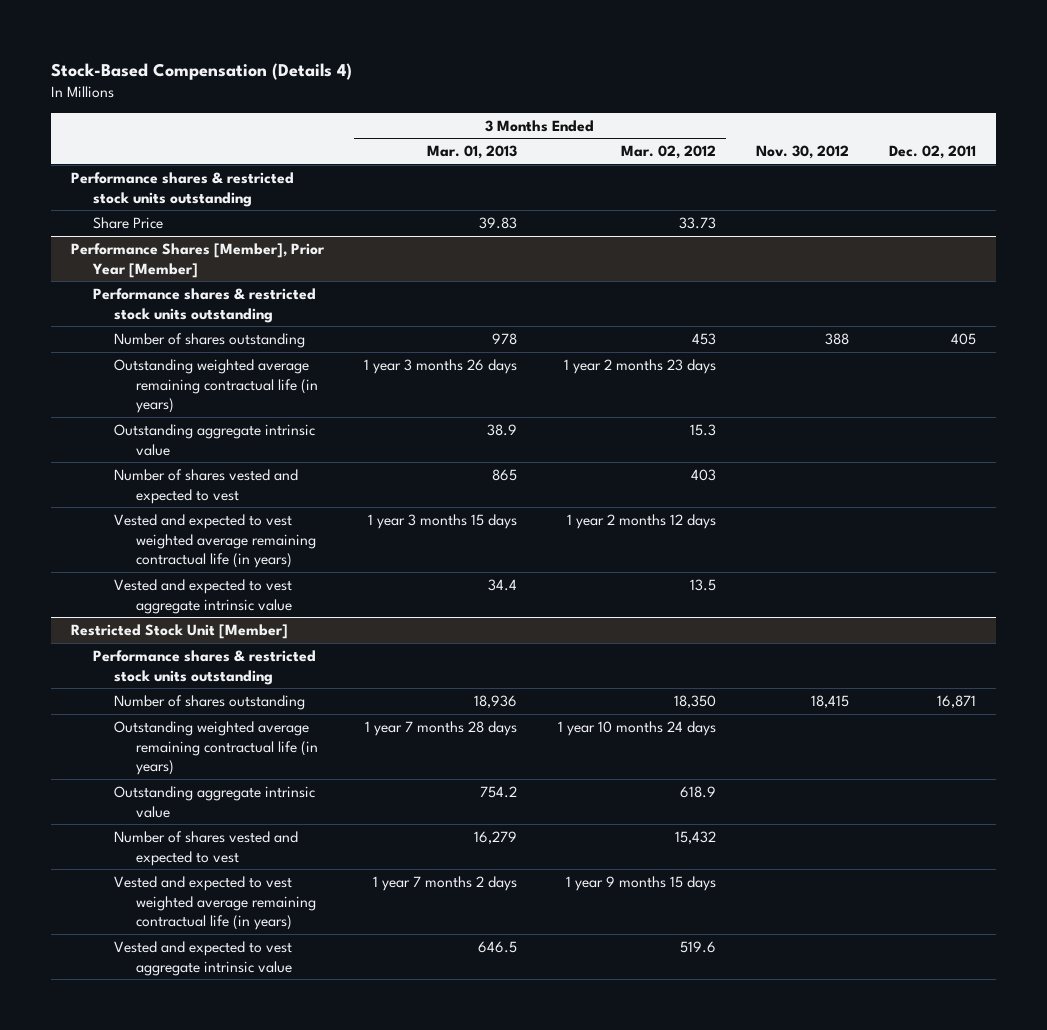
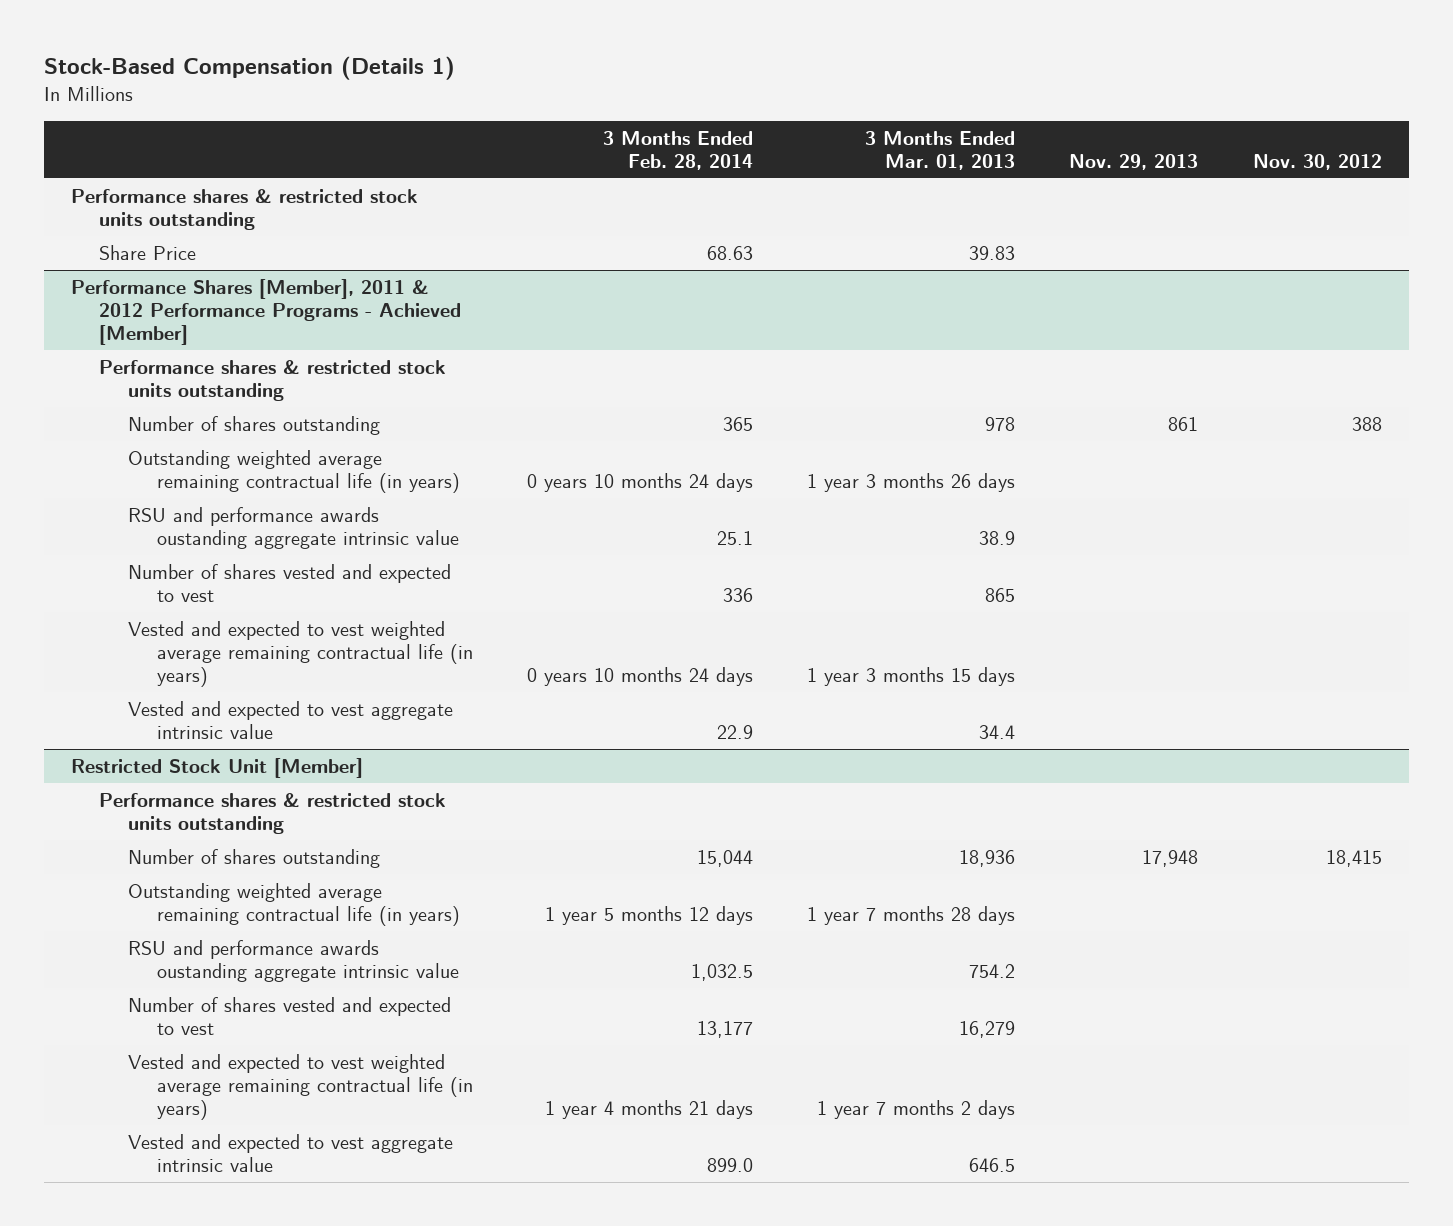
- Stock-Based Compensation (Details 4)
+ Stock-Based Compensation (Details 1)
- | 3 Months Ended Mar. 01, 2013 | 3 Months Ended Mar. 02, 2012 | Nov. 30, 2012 | Dec. 02, 2011
+ | 3 Months Ended Feb. 28, 2014 | 3 Months Ended Mar. 01, 2013 | Nov. 29, 2013 | Nov. 30, 2012
- Performance Shares [Member], Prior Year [Member]
+ Performance Shares [Member], 2011 & 2012 Performance Programs - Achieved [Member]
- Outstanding aggregate intrinsic value | 38.9 | 15.3 | |
+ RSU and performance awards oustanding aggregate intrinsic value | 25.1 | 38.9 | |
@ Restricted Stock Unit [Member]
- Outstanding aggregate intrinsic value | 754.2 | 618.9 | |
+ RSU and performance awards oustanding aggregate intrinsic value | 1,032.5 | 754.2 | |

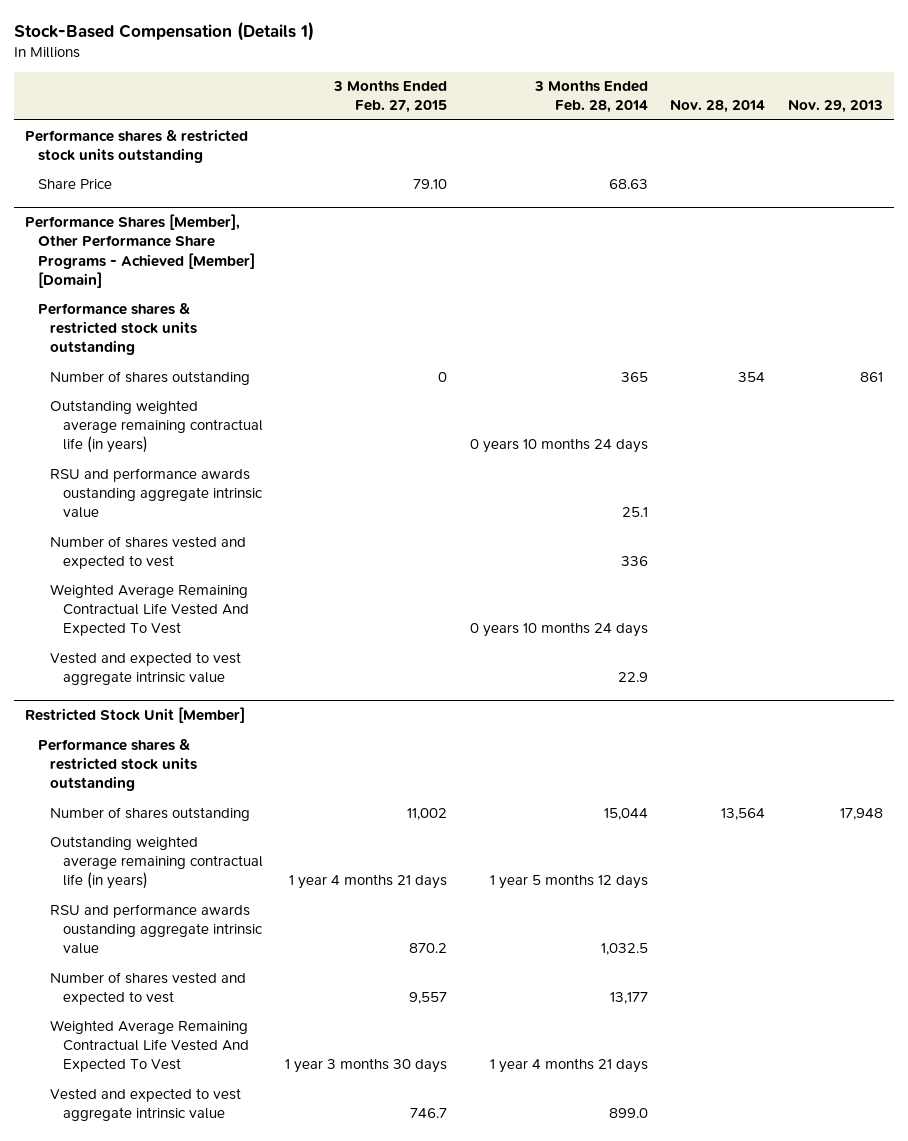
- | 3 Months Ended Feb. 28, 2014 | 3 Months Ended Mar. 01, 2013 | Nov. 29, 2013 | Nov. 30, 2012
+ | 3 Months Ended Feb. 27, 2015 | 3 Months Ended Feb. 28, 2014 | Nov. 28, 2014 | Nov. 29, 2013
- Performance Shares [Member], 2011 & 2012 Performance Programs - Achieved [Member]
+ Performance Shares [Member], Other Performance Share Programs - Achieved [Member] [Domain]
- Vested and expected to vest weighted average remaining contractual life (in years) | 0 years 10 months 24 days | 1 year 3 months 15 days | |
+ Weighted Average Remaining Contractual Life Vested And Expected To Vest | | 0 years 10 months 24 days | |
@ Restricted Stock Unit [Member]
- Vested and expected to vest weighted average remaining contractual life (in years) | 1 year 4 months 21 days | 1 year 7 months 2 days | |
+ Weighted Average Remaining Contractual Life Vested And Expected To Vest | 1 year 3 months 30 days | 1 year 4 months 21 days | |

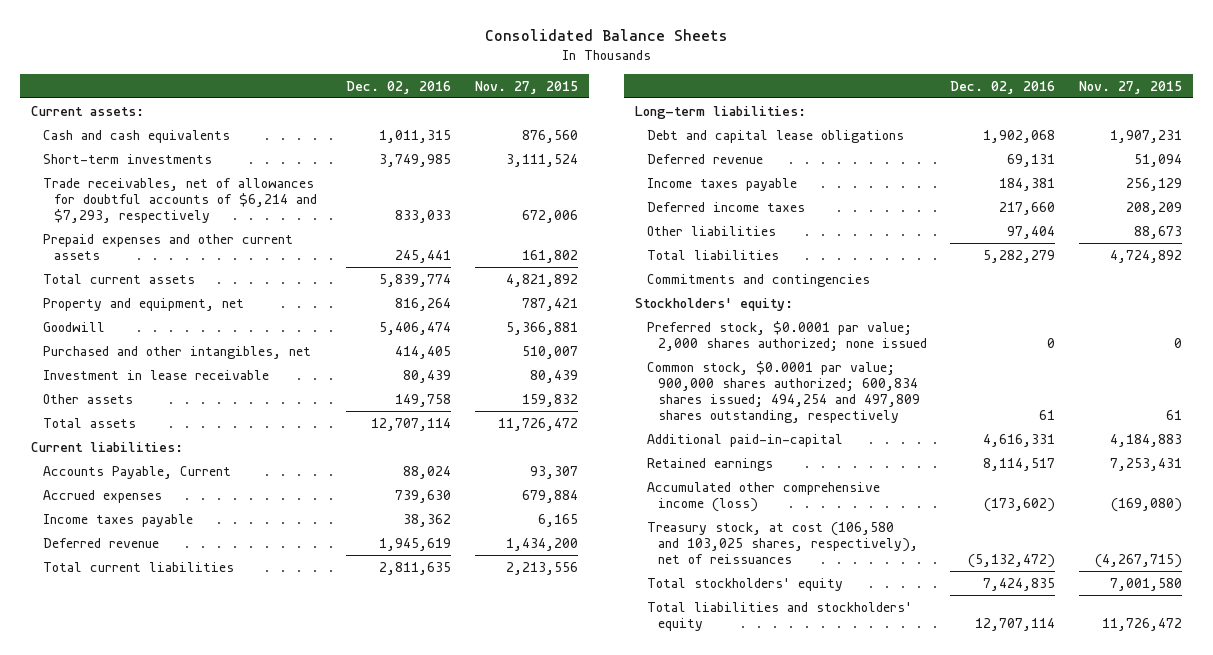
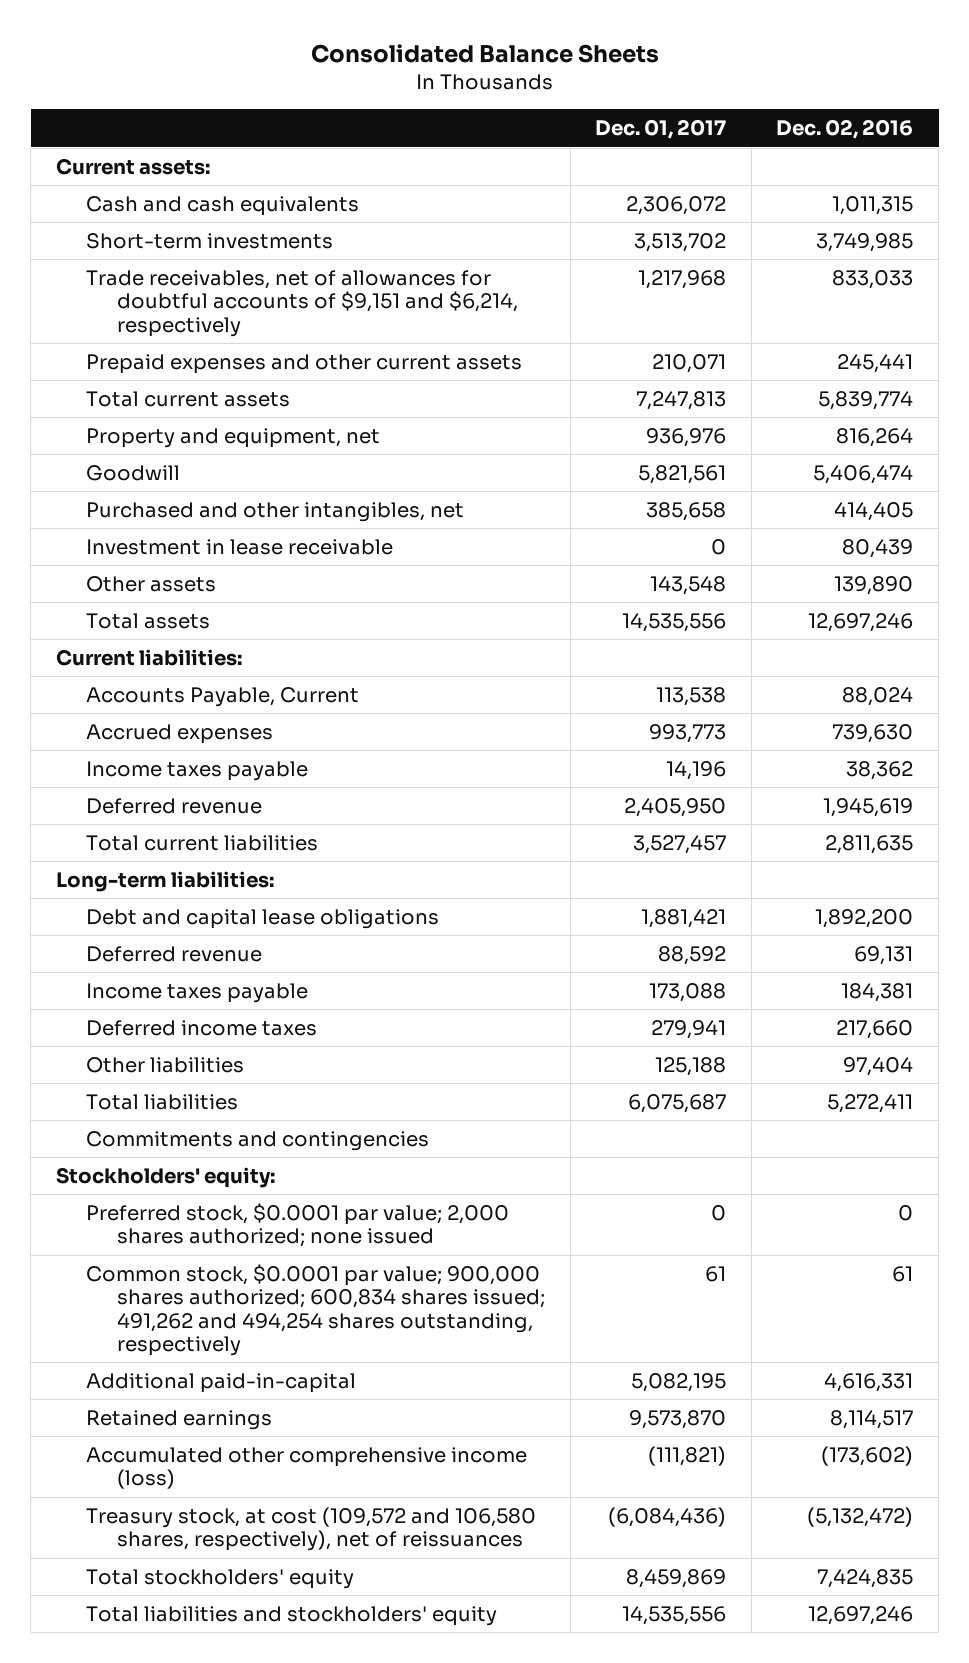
- | Dec. 02, 2016 | Nov. 27, 2015
+ | Dec. 01, 2017 | Dec. 02, 2016
- Trade receivables, net of allowances for doubtful accounts of $6,214 and $7,293, respectively | 833,033 | 672,006
+ Trade receivables, net of allowances for doubtful accounts of $9,151 and $6,214, respectively | 1,217,968 | 833,033
- Other assets | 149,758 | 159,832
- Total assets | 12,707,114 | 11,726,472
+ Other assets | 143,548 | 139,890
+ Total assets | 14,535,556 | 12,697,246
- Debt and capital lease obligations | 1,902,068 | 1,907,231
+ Debt and capital lease obligations | 1,881,421 | 1,892,200
- Total liabilities | 5,282,279 | 4,724,892
+ Total liabilities | 6,075,687 | 5,272,411
- Common stock, $0.0001 par value; 900,000 shares authorized; 600,834 shares issued; 494,254 and 497,809 shares outstanding, respectively | 61 | 61
+ Common stock, $0.0001 par value; 900,000 shares authorized; 600,834 shares issued; 491,262 and 494,254 shares outstanding, respectively | 61 | 61
- Treasury stock, at cost (106,580 and 103,025 shares, respectively), net of reissuances | (5,132,472) | (4,267,715)
+ Treasury stock, at cost (109,572 and 106,580 shares, respectively), net of reissuances | (6,084,436) | (5,132,472)
- Total liabilities and stockholders' equity | 12,707,114 | 11,726,472
+ Total liabilities and stockholders' equity | 14,535,556 | 12,697,246

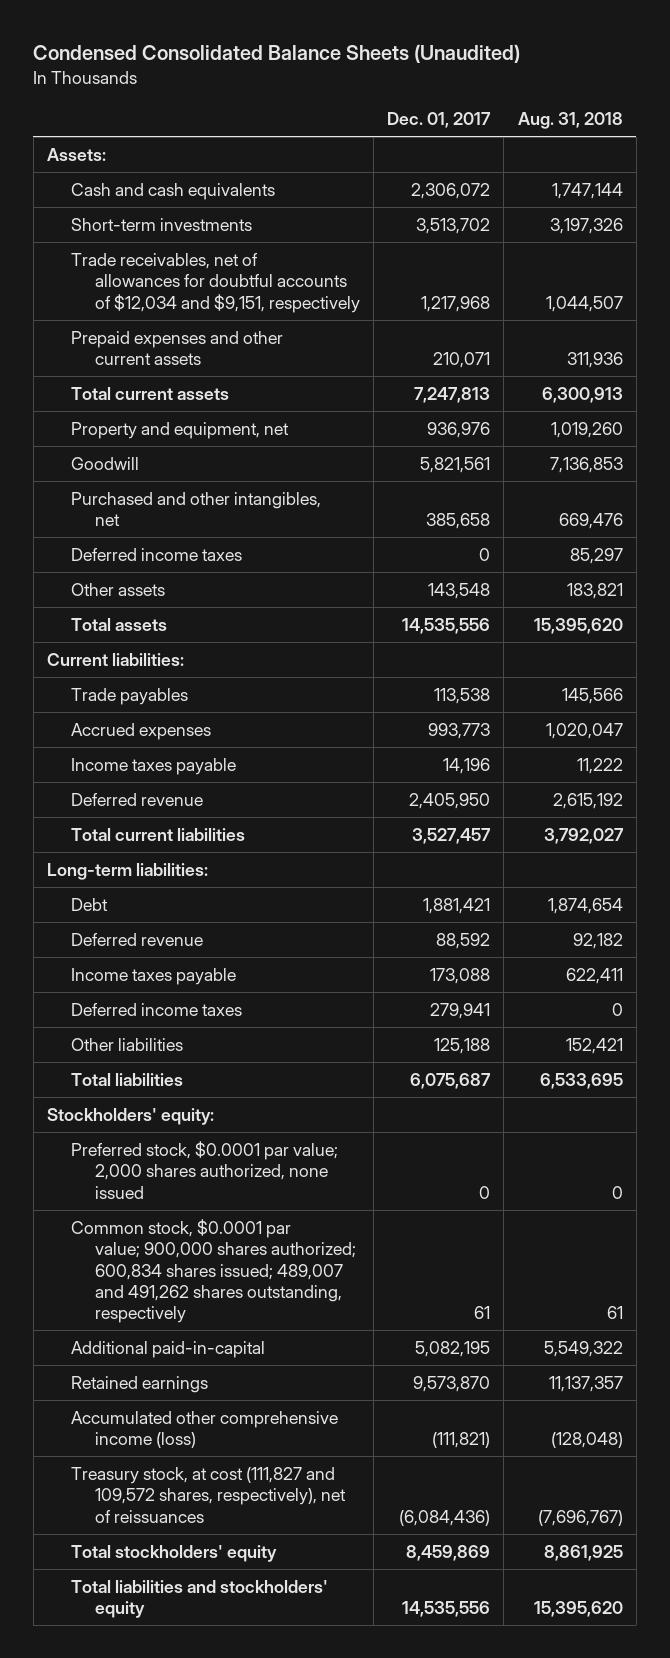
- Consolidated Balance Sheets
+ Condensed Consolidated Balance Sheets (Unaudited)
- | Dec. 01, 2017 | Dec. 02, 2016
+ | Dec. 01, 2017 | Aug. 31, 2018
- Current assets:
+ Assets:
- Trade receivables, net of allowances for doubtful accounts of $9,151 and $6,214, respectively | 1,217,968 | 833,033
+ Trade receivables, net of allowances for doubtful accounts of $12,034 and $9,151, respectively | 1,217,968 | 1,044,507
- Investment in lease receivable | 0 | 80,439
+ Deferred income taxes | 0 | 85,297
- Accounts Payable, Current | 113,538 | 88,024
+ Trade payables | 113,538 | 145,566
- Debt and capital lease obligations | 1,881,421 | 1,892,200
+ Debt | 1,881,421 | 1,874,654
- Commitments and contingencies
- Preferred stock, $0.0001 par value; 2,000 shares authorized; none issued | 0 | 0
- Common stock, $0.0001 par value; 900,000 shares authorized; 600,834 shares issued; 491,262 and 494,254 shares outstanding, respectively | 61 | 61
+ Preferred stock, $0.0001 par value; 2,000 shares authorized, none issued | 0 | 0
+ Common stock, $0.0001 par value; 900,000 shares authorized; 600,834 shares issued; 489,007 and 491,262 shares outstanding, respectively | 61 | 61
- Treasury stock, at cost (109,572 and 106,580 shares, respectively), net of reissuances | (6,084,436) | (5,132,472)
+ Treasury stock, at cost (111,827 and 109,572 shares, respectively), net of reissuances | (6,084,436) | (7,696,767)

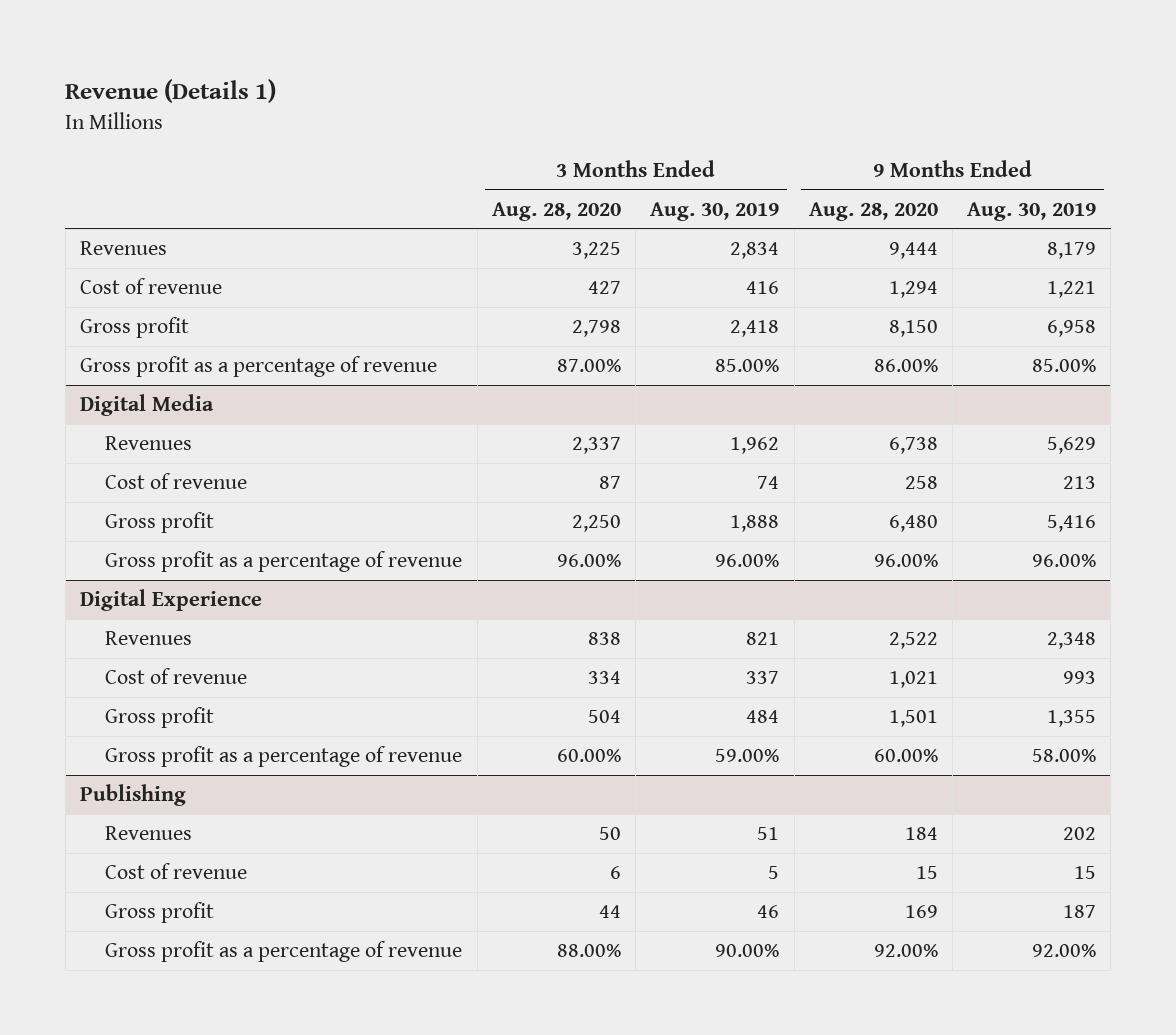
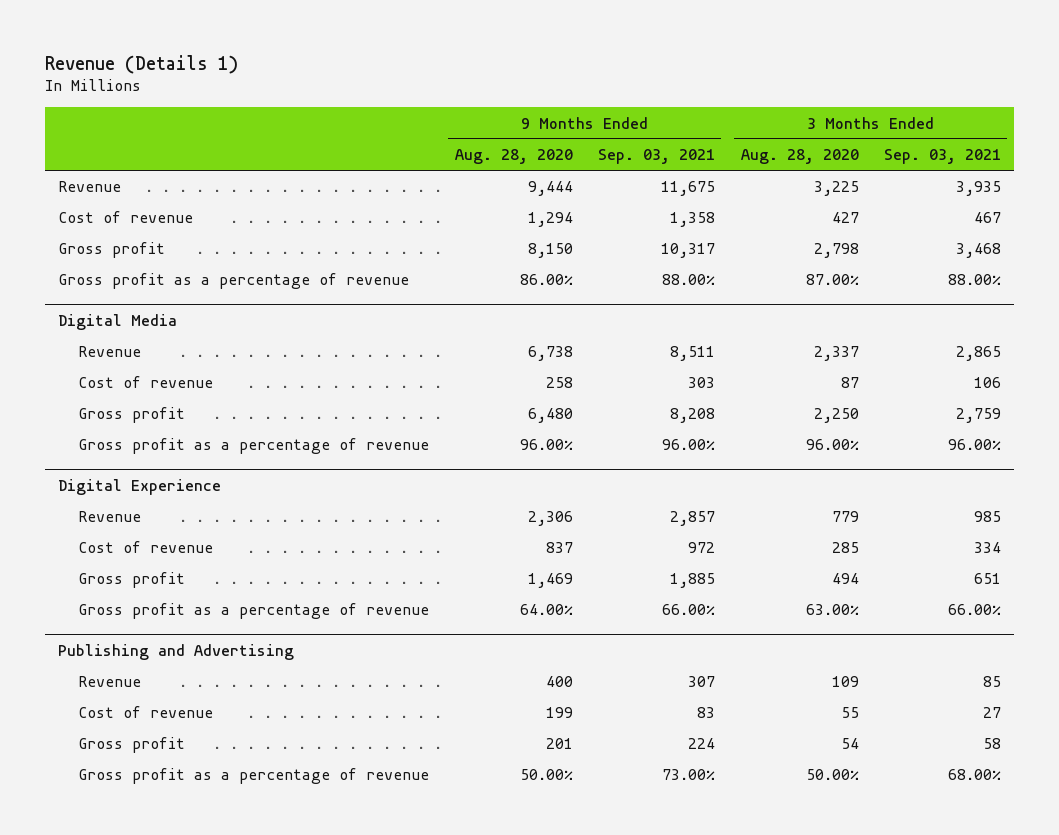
- | 3 Months Ended Aug. 28, 2020 | 3 Months Ended Aug. 30, 2019 | 9 Months Ended Aug. 28, 2020 | 9 Months Ended Aug. 30, 2019
+ | 9 Months Ended Aug. 28, 2020 | 9 Months Ended Sep. 03, 2021 | 3 Months Ended Aug. 28, 2020 | 3 Months Ended Sep. 03, 2021
- Revenues | 3,225 | 2,834 | 9,444 | 8,179
+ Revenue | 9,444 | 11,675 | 3,225 | 3,935
@ Digital Media
- Revenues | 2,337 | 1,962 | 6,738 | 5,629
+ Revenue | 6,738 | 8,511 | 2,337 | 2,865
@ Digital Experience
- Revenues | 838 | 821 | 2,522 | 2,348
- Cost of revenue | 334 | 337 | 1,021 | 993
- Gross profit | 504 | 484 | 1,501 | 1,355
- Gross profit as a percentage of revenue | 60.00% | 59.00% | 60.00% | 58.00%
- Publishing
- Revenues | 50 | 51 | 184 | 202
- Cost of revenue | 6 | 5 | 15 | 15
- Gross profit | 44 | 46 | 169 | 187
- Gross profit as a percentage of revenue | 88.00% | 90.00% | 92.00% | 92.00%
@ Digital Experience
+ Revenue | 2,306 | 2,857 | 779 | 985
+ Cost of revenue | 837 | 972 | 285 | 334
+ Gross profit | 1,469 | 1,885 | 494 | 651
+ Gross profit as a percentage of revenue | 64.00% | 66.00% | 63.00% | 66.00%
+ Publishing and Advertising
+ Revenue | 400 | 307 | 109 | 85
+ Cost of revenue | 199 | 83 | 55 | 27
+ Gross profit | 201 | 224 | 54 | 58
+ Gross profit as a percentage of revenue | 50.00% | 73.00% | 50.00% | 68.00%

